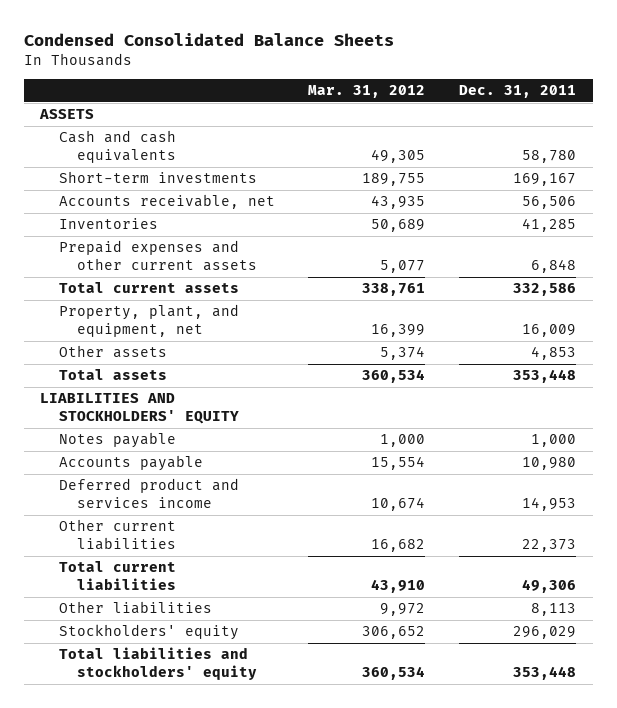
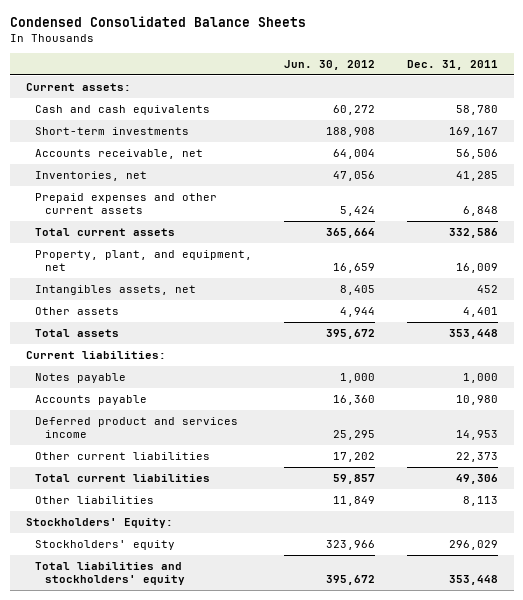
- | Mar. 31, 2012 | Dec. 31, 2011
+ | Jun. 30, 2012 | Dec. 31, 2011
- ASSETS
+ Current assets:
- Inventories | 50,689 | 41,285
+ Inventories, net | 47,056 | 41,285
- Other assets | 5,374 | 4,853
+ Intangibles assets, net | 8,405 | 452
+ Other assets | 4,944 | 4,401
- LIABILITIES AND STOCKHOLDERS' EQUITY
+ Current liabilities:
+ Stockholders' Equity:

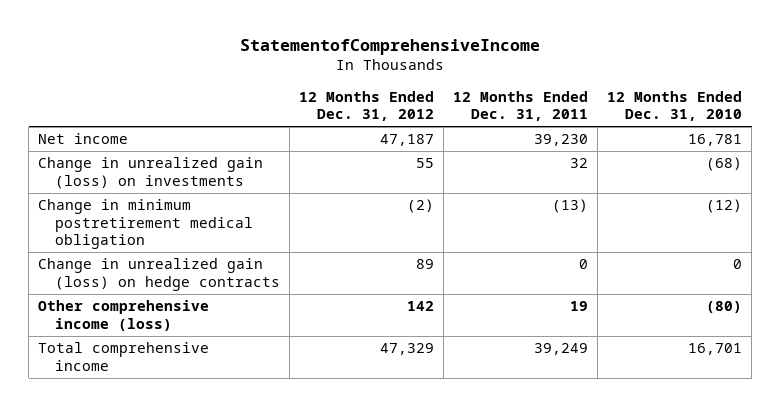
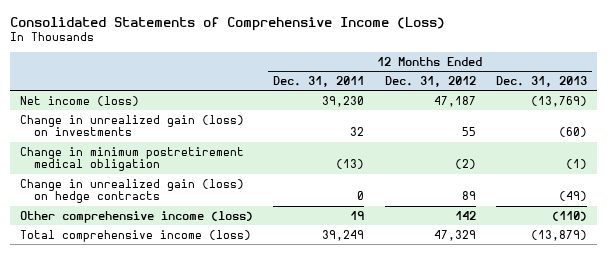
- StatementofComprehensiveIncome
+ Consolidated Statements of Comprehensive Income (Loss)
- | 12 Months Ended Dec. 31, 2012 | 12 Months Ended Dec. 31, 2011 | 12 Months Ended Dec. 31, 2010
+ | 12 Months Ended Dec. 31, 2011 | 12 Months Ended Dec. 31, 2012 | 12 Months Ended Dec. 31, 2013
- Net income | 47,187 | 39,230 | 16,781
+ Net income (loss) | 39,230 | 47,187 | (13,769)
- Total comprehensive income | 47,329 | 39,249 | 16,701
+ Total comprehensive income (loss) | 39,249 | 47,329 | (13,879)

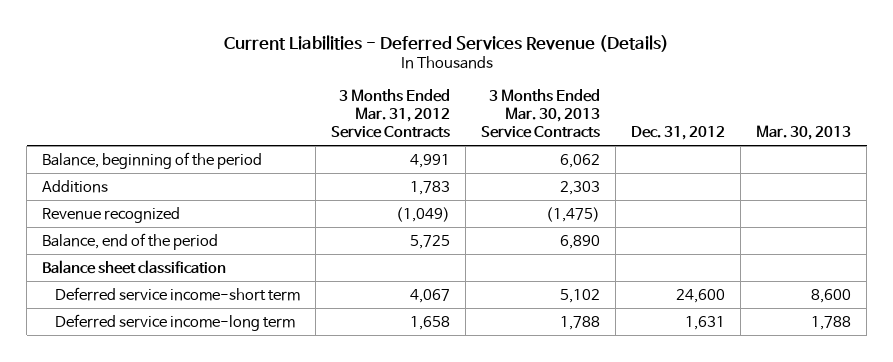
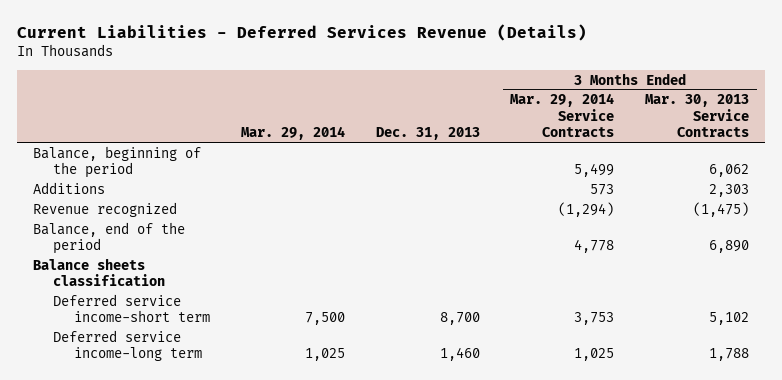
- | 3 Months Ended Mar. 31, 2012 Service Contracts | 3 Months Ended Mar. 30, 2013 Service Contracts | Dec. 31, 2012 | Mar. 30, 2013
+ | Mar. 29, 2014 | Dec. 31, 2013 | 3 Months Ended Mar. 29, 2014 Service Contracts | 3 Months Ended Mar. 30, 2013 Service Contracts
- Balance sheet classification
+ Balance sheets classification

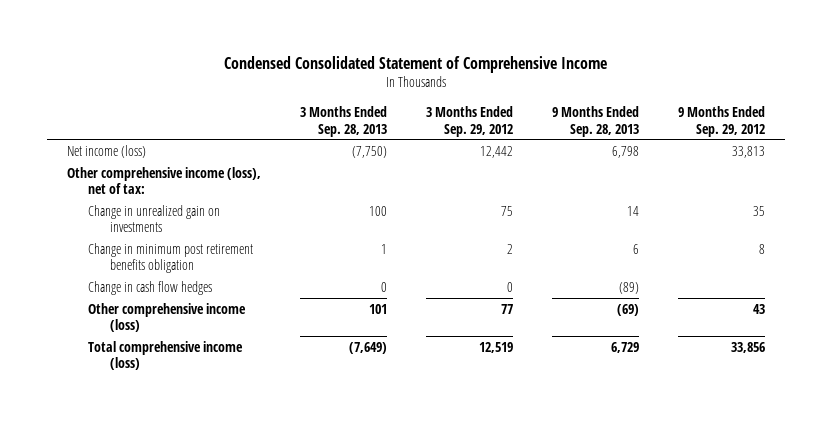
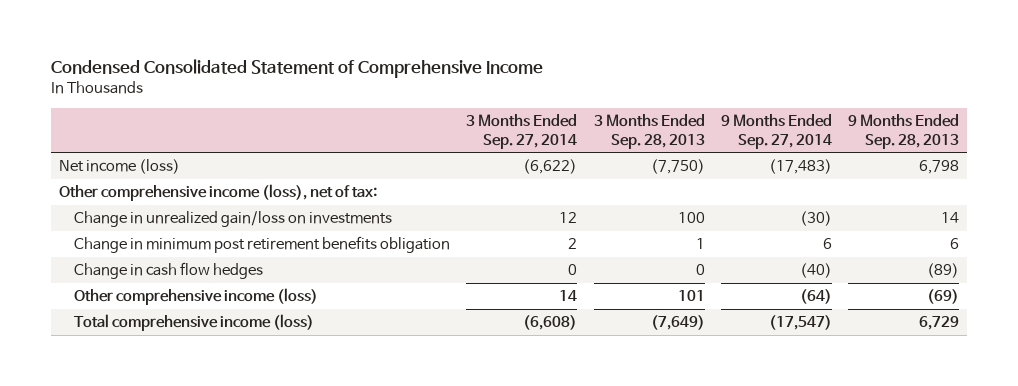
- | 3 Months Ended Sep. 28, 2013 | 3 Months Ended Sep. 29, 2012 | 9 Months Ended Sep. 28, 2013 | 9 Months Ended Sep. 29, 2012
+ | 3 Months Ended Sep. 27, 2014 | 3 Months Ended Sep. 28, 2013 | 9 Months Ended Sep. 27, 2014 | 9 Months Ended Sep. 28, 2013
- Change in unrealized gain on investments | 100 | 75 | 14 | 35
+ Change in unrealized gain/loss on investments | 12 | 100 | (30) | 14

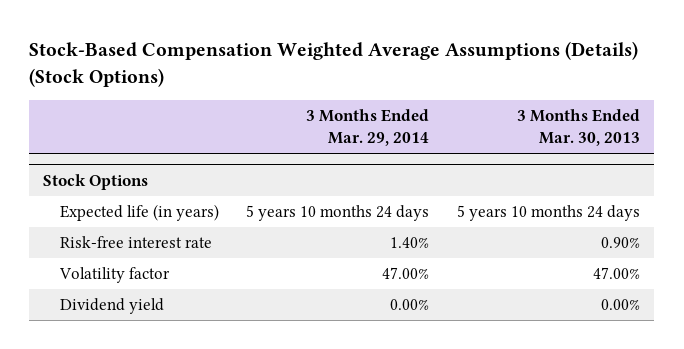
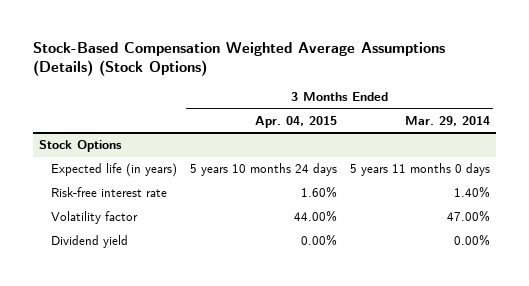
- | 3 Months Ended Mar. 29, 2014 | 3 Months Ended Mar. 30, 2013
+ | 3 Months Ended Apr. 04, 2015 | 3 Months Ended Mar. 29, 2014
@ Stock Options
- Expected life (in years) | 5 years 10 months 24 days | 5 years 10 months 24 days
+ Expected life (in years) | 5 years 10 months 24 days | 5 years 11 months 0 days

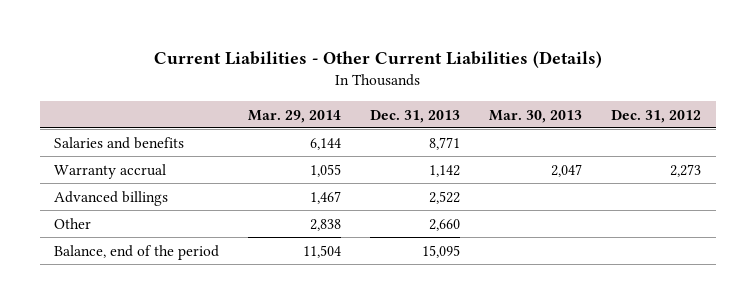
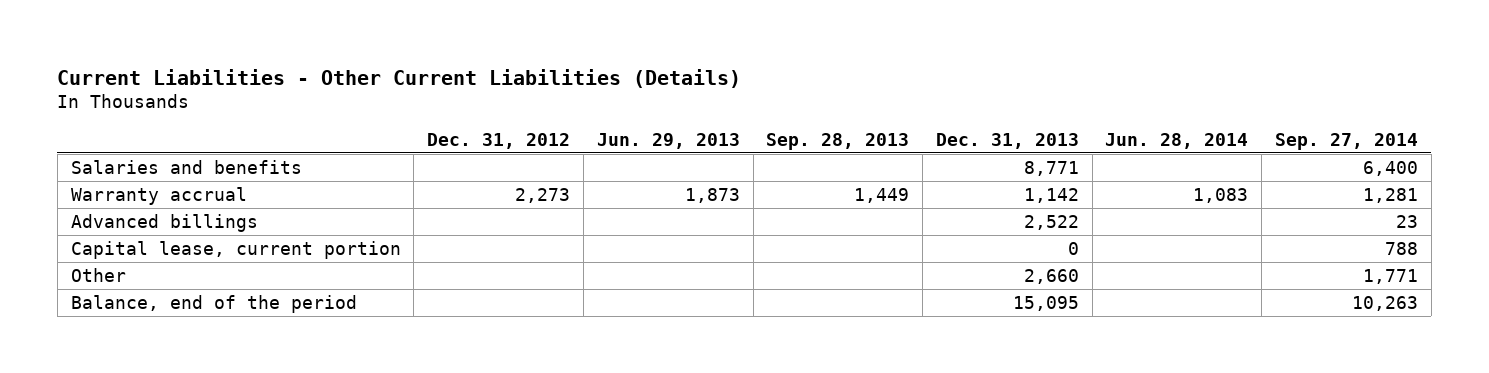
- | Mar. 29, 2014 | Dec. 31, 2013 | Mar. 30, 2013 | Dec. 31, 2012
+ | Dec. 31, 2012 | Jun. 29, 2013 | Sep. 28, 2013 | Dec. 31, 2013 | Jun. 28, 2014 | Sep. 27, 2014
+ Capital lease, current portion | | | | 0 | | 788

